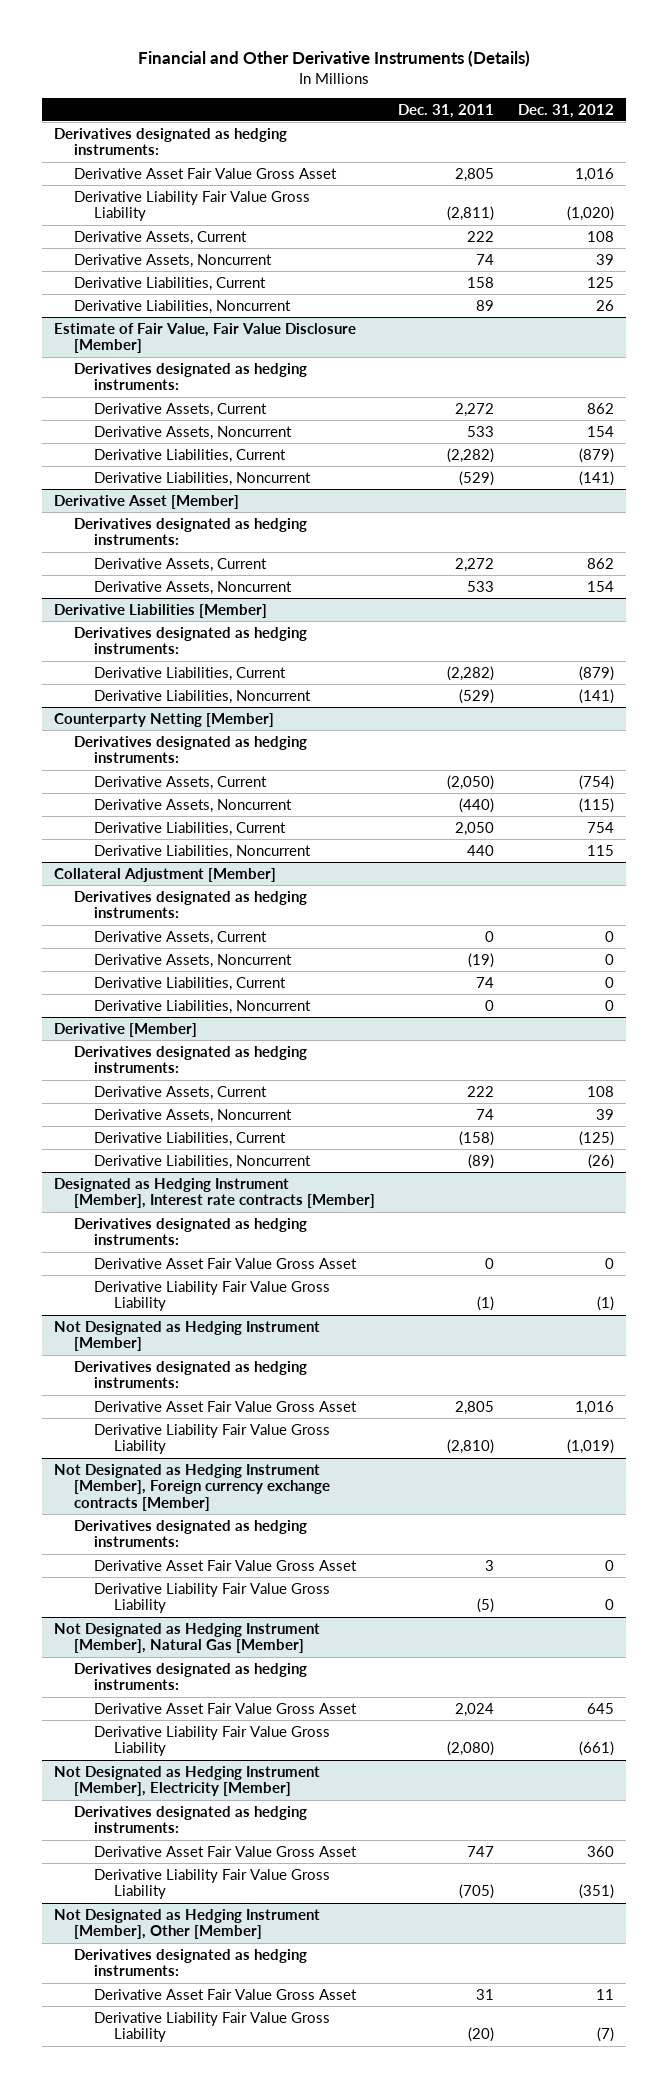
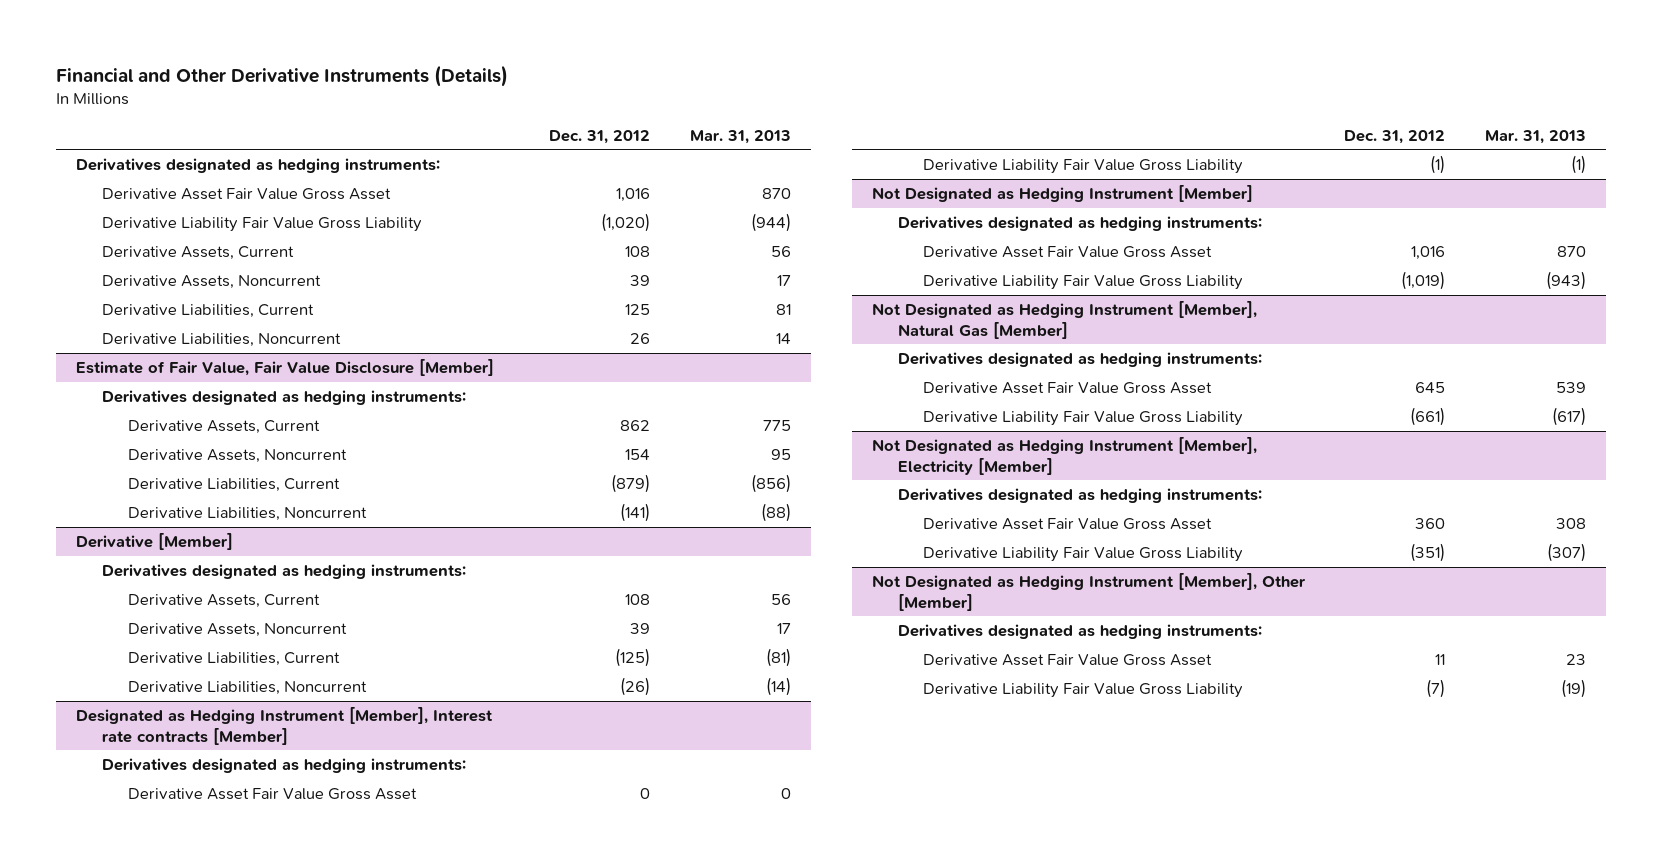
- | Dec. 31, 2011 | Dec. 31, 2012
+ | Dec. 31, 2012 | Mar. 31, 2013
- Derivative Asset [Member]
- Derivatives designated as hedging instruments:
- Derivative Assets, Current | 2,272 | 862
- Derivative Assets, Noncurrent | 533 | 154
- Derivative Liabilities [Member]
- Derivatives designated as hedging instruments:
- Derivative Liabilities, Current | (2,282) | (879)
- Derivative Liabilities, Noncurrent | (529) | (141)
- Counterparty Netting [Member]
- Derivatives designated as hedging instruments:
- Derivative Assets, Current | (2,050) | (754)
- Derivative Assets, Noncurrent | (440) | (115)
- Derivative Liabilities, Current | 2,050 | 754
- Derivative Liabilities, Noncurrent | 440 | 115
- Collateral Adjustment [Member]
- Derivatives designated as hedging instruments:
- Derivative Assets, Current | 0 | 0
- Derivative Assets, Noncurrent | (19) | 0
- Derivative Liabilities, Current | 74 | 0
- Derivative Liabilities, Noncurrent | 0 | 0
- Not Designated as Hedging Instrument [Member], Foreign currency exchange contracts [Member]
- Derivatives designated as hedging instruments:
- Derivative Asset Fair Value Gross Asset | 3 | 0
- Derivative Liability Fair Value Gross Liability | (5) | 0

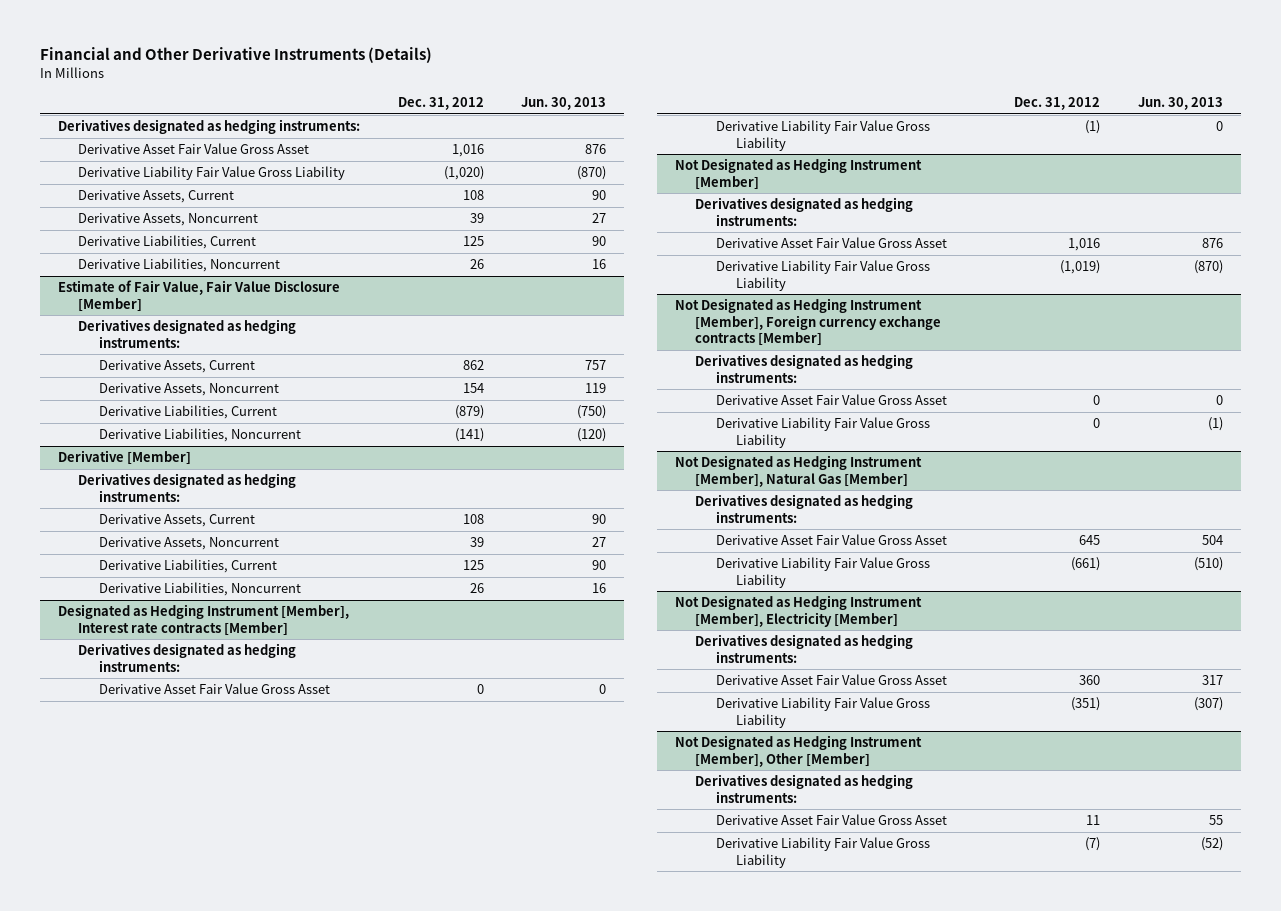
- | Dec. 31, 2012 | Mar. 31, 2013
+ | Dec. 31, 2012 | Jun. 30, 2013
@ Derivative [Member]
- Derivative Liabilities, Current | (125) | (81)
- Derivative Liabilities, Noncurrent | (26) | (14)
+ Derivative Liabilities, Current | 125 | 90
+ Derivative Liabilities, Noncurrent | 26 | 16
+ Not Designated as Hedging Instrument [Member], Foreign currency exchange contracts [Member]
+ Derivatives designated as hedging instruments:
+ Derivative Asset Fair Value Gross Asset | 0 | 0
+ Derivative Liability Fair Value Gross Liability | 0 | (1)

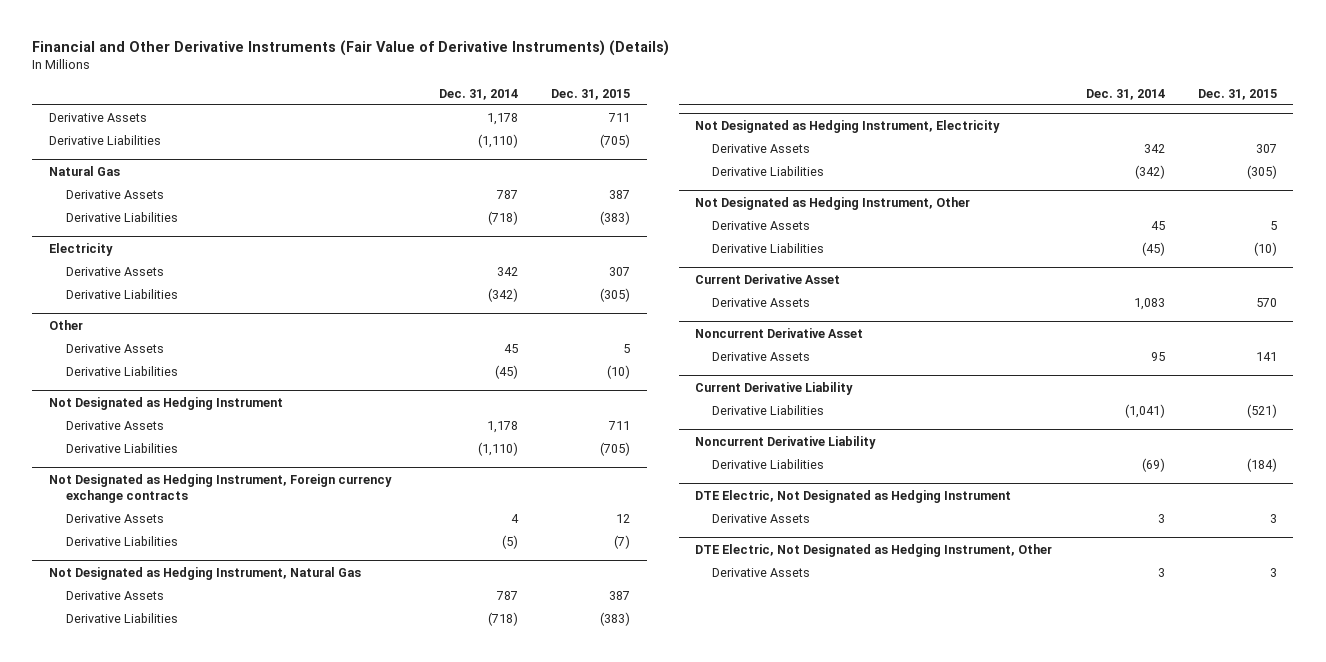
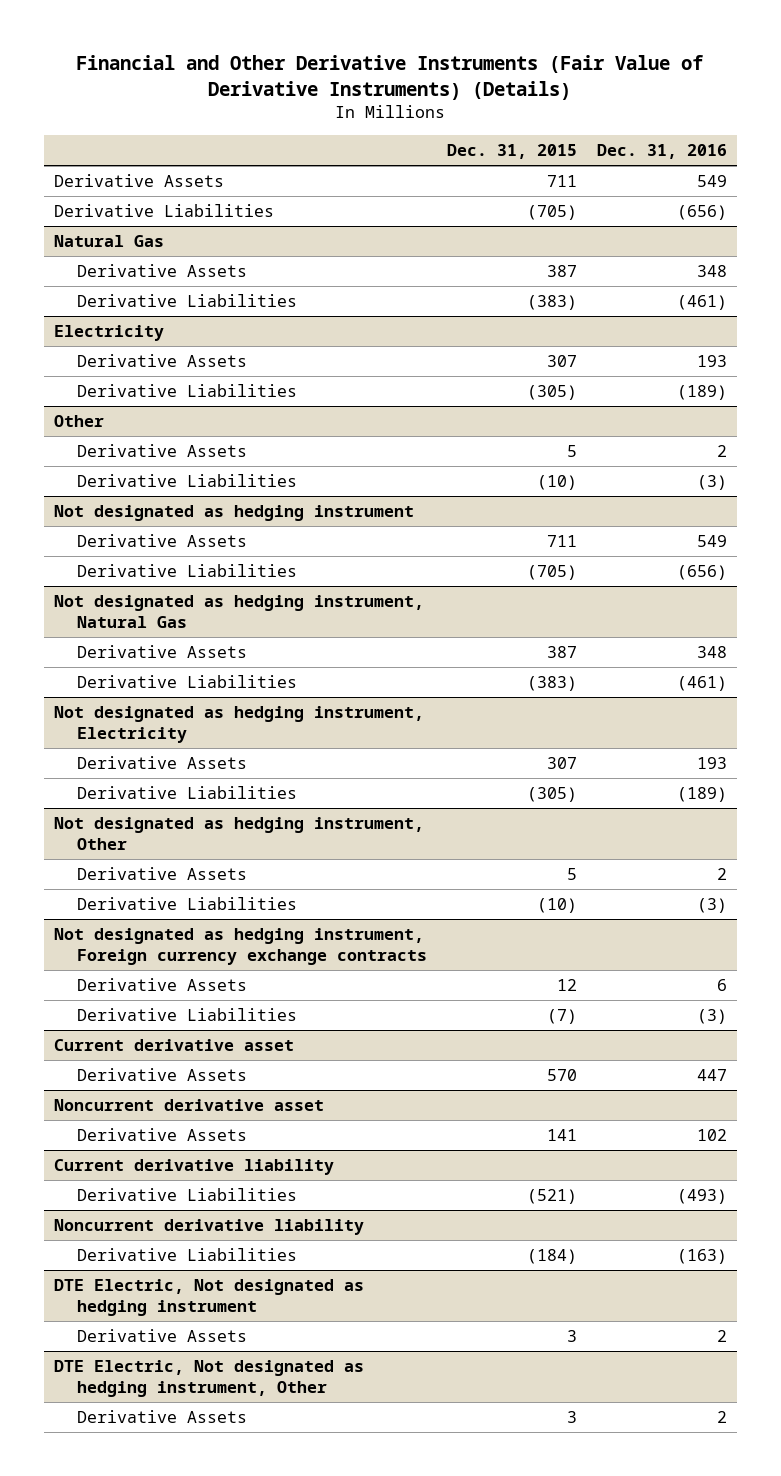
- | Dec. 31, 2014 | Dec. 31, 2015
+ | Dec. 31, 2015 | Dec. 31, 2016
- Not Designated as Hedging Instrument
+ Not designated as hedging instrument
- Not Designated as Hedging Instrument, Foreign currency exchange contracts
- Derivative Assets | 4 | 12
- Derivative Liabilities | (5) | (7)
- Not Designated as Hedging Instrument, Natural Gas
+ Not designated as hedging instrument, Natural Gas
- Not Designated as Hedging Instrument, Electricity
+ Not designated as hedging instrument, Electricity
- Not Designated as Hedging Instrument, Other
+ Not designated as hedging instrument, Other
- Current Derivative Asset
+ Not designated as hedging instrument, Foreign currency exchange contracts
+ Derivative Assets | 12 | 6
+ Derivative Liabilities | (7) | (3)
+ Current derivative asset
- Noncurrent Derivative Asset
+ Noncurrent derivative asset
- Current Derivative Liability
+ Current derivative liability
- Noncurrent Derivative Liability
+ Noncurrent derivative liability
- DTE Electric, Not Designated as Hedging Instrument
+ DTE Electric, Not designated as hedging instrument
- DTE Electric, Not Designated as Hedging Instrument, Other
+ DTE Electric, Not designated as hedging instrument, Other

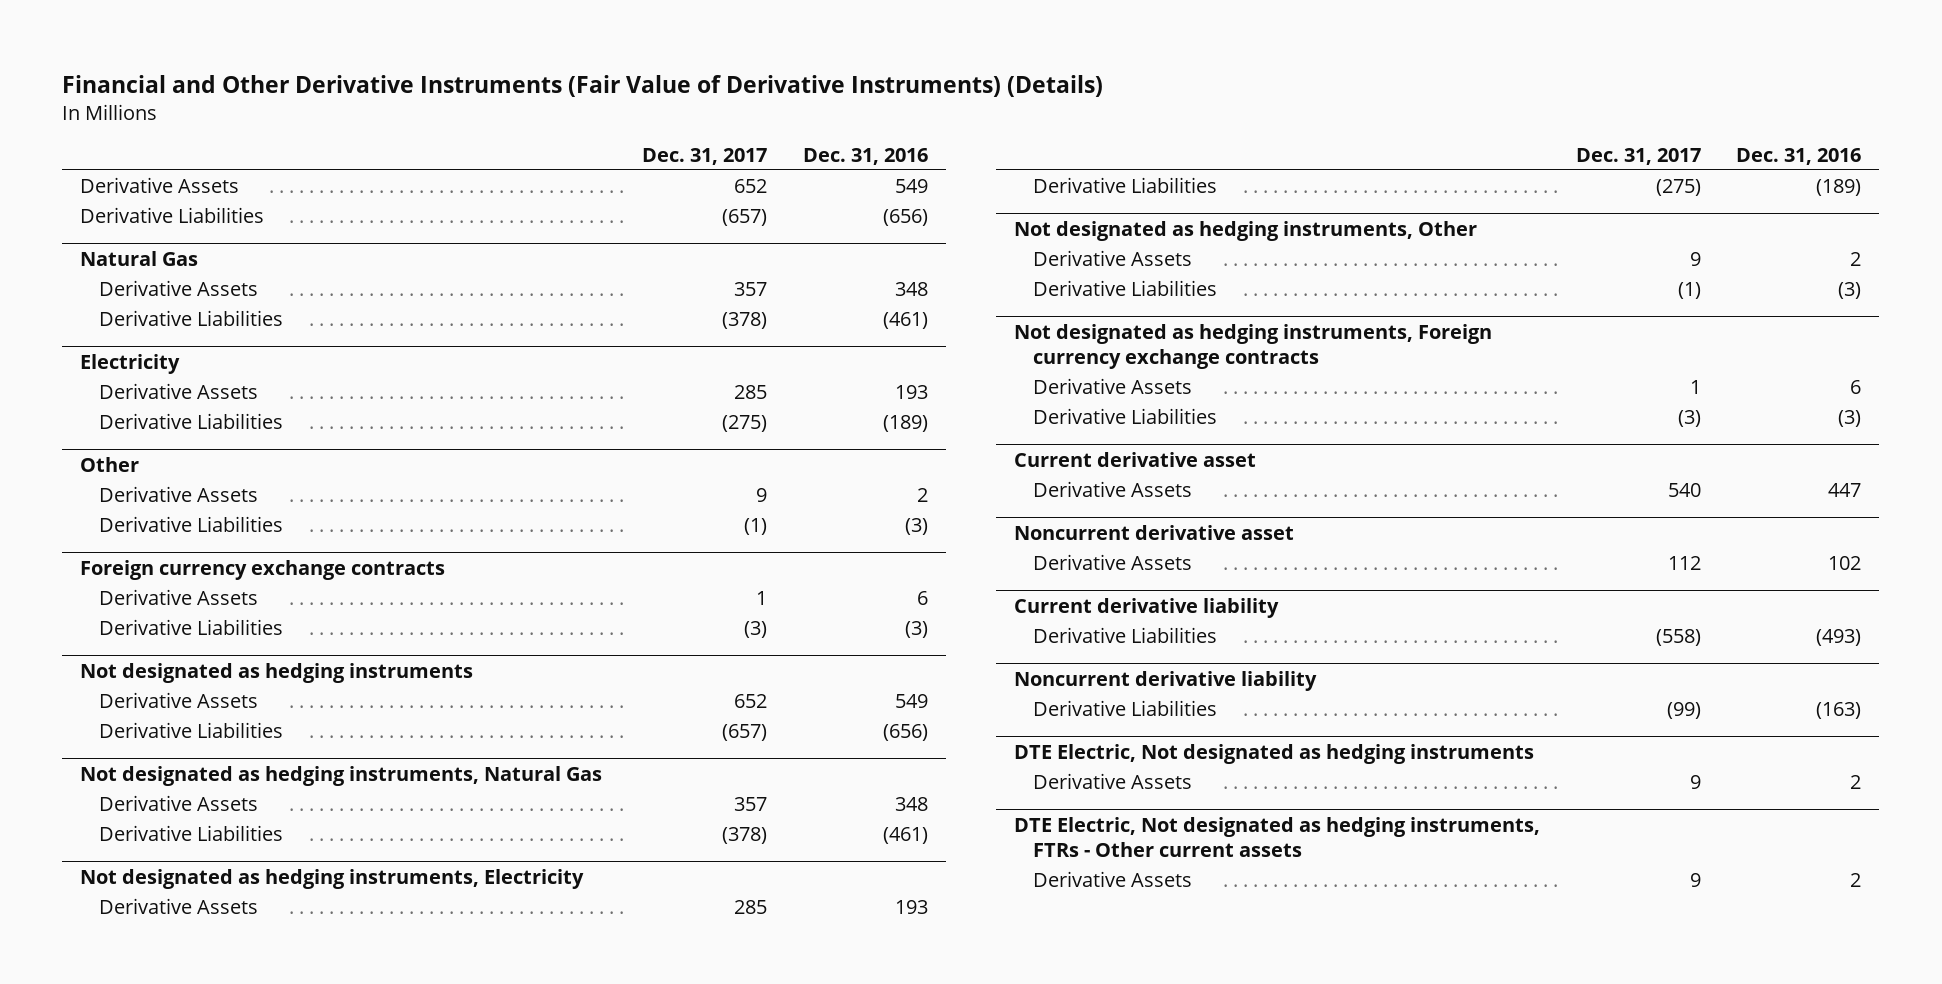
- | Dec. 31, 2015 | Dec. 31, 2016
+ | Dec. 31, 2017 | Dec. 31, 2016
- Not designated as hedging instrument
+ Foreign currency exchange contracts
+ Derivative Assets | 1 | 6
+ Derivative Liabilities | (3) | (3)
+ Not designated as hedging instruments
- Not designated as hedging instrument, Natural Gas
+ Not designated as hedging instruments, Natural Gas
- Not designated as hedging instrument, Electricity
+ Not designated as hedging instruments, Electricity
- Not designated as hedging instrument, Other
+ Not designated as hedging instruments, Other
- Not designated as hedging instrument, Foreign currency exchange contracts
+ Not designated as hedging instruments, Foreign currency exchange contracts
- DTE Electric, Not designated as hedging instrument
+ DTE Electric, Not designated as hedging instruments
- DTE Electric, Not designated as hedging instrument, Other
+ DTE Electric, Not designated as hedging instruments, FTRs - Other current assets

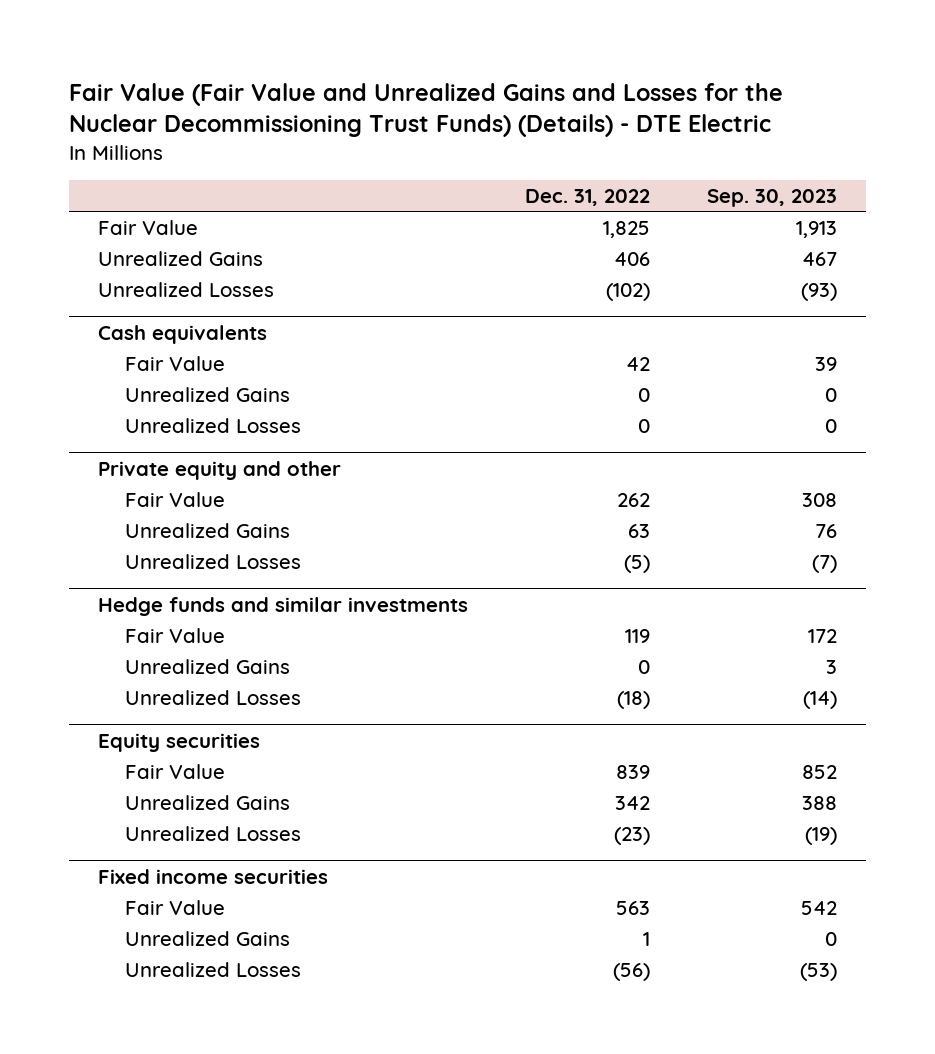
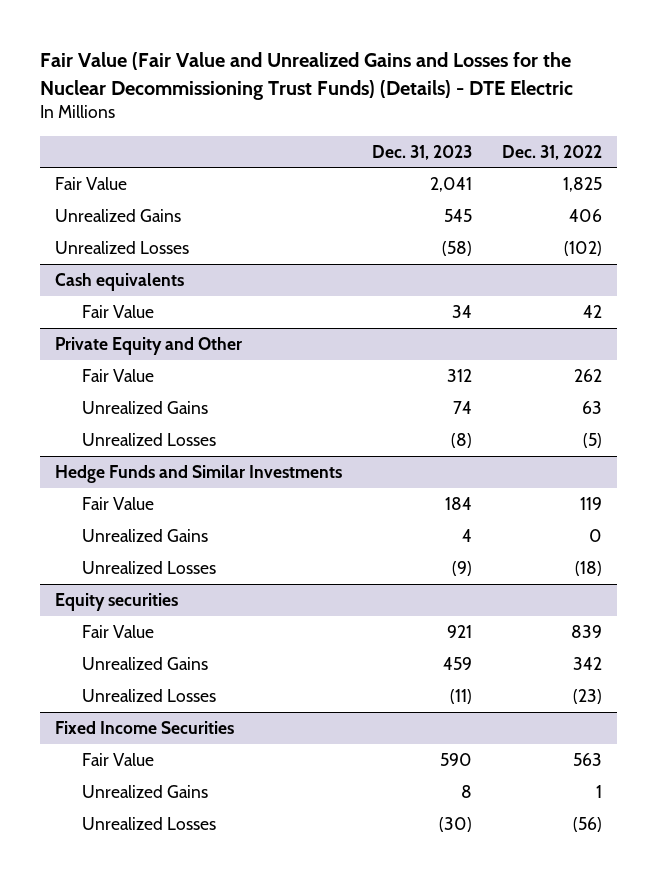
- | Dec. 31, 2022 | Sep. 30, 2023
+ | Dec. 31, 2023 | Dec. 31, 2022
@ Cash equivalents
- Unrealized Gains | 0 | 0
- Unrealized Losses | 0 | 0
- Private equity and other
+ Private Equity and Other
- Hedge funds and similar investments
+ Hedge Funds and Similar Investments
- Fixed income securities
+ Fixed Income Securities

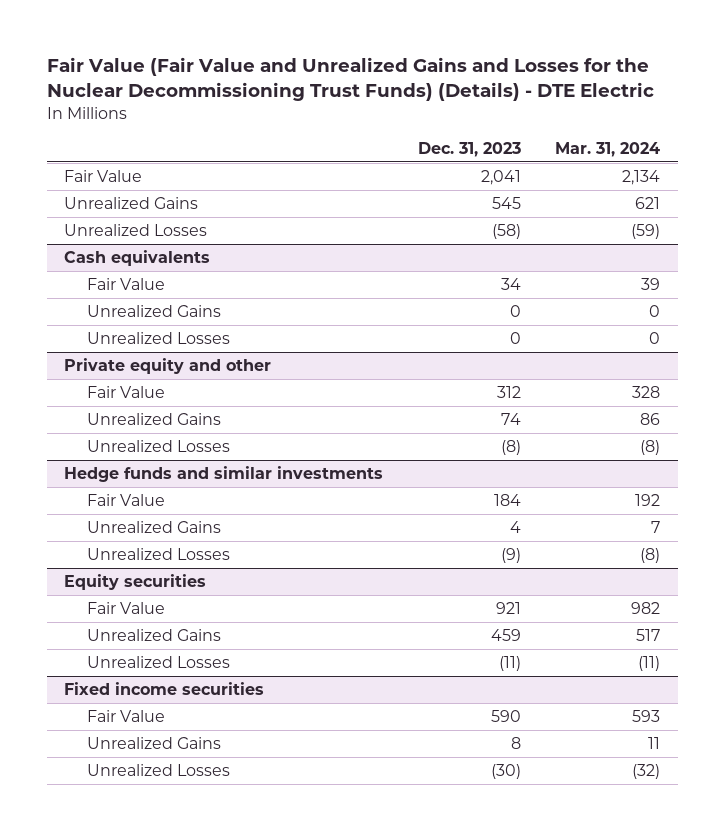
- | Dec. 31, 2023 | Dec. 31, 2022
+ | Dec. 31, 2023 | Mar. 31, 2024
- Private Equity and Other
@ Cash equivalents
+ Unrealized Gains | 0 | 0
+ Unrealized Losses | 0 | 0
+ Private equity and other
- Hedge Funds and Similar Investments
+ Hedge funds and similar investments
- Fixed Income Securities
+ Fixed income securities

